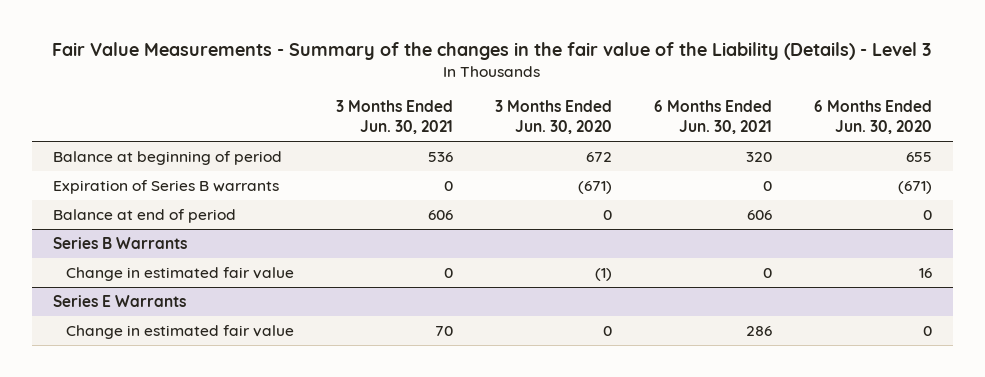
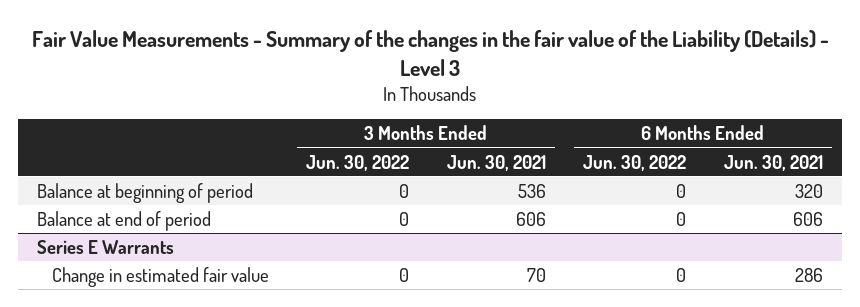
- | 3 Months Ended Jun. 30, 2021 | 3 Months Ended Jun. 30, 2020 | 6 Months Ended Jun. 30, 2021 | 6 Months Ended Jun. 30, 2020
+ | 3 Months Ended Jun. 30, 2022 | 3 Months Ended Jun. 30, 2021 | 6 Months Ended Jun. 30, 2022 | 6 Months Ended Jun. 30, 2021
- Expiration of Series B warrants | 0 | (671) | 0 | (671)
- Series B Warrants
- Change in estimated fair value | 0 | (1) | 0 | 16

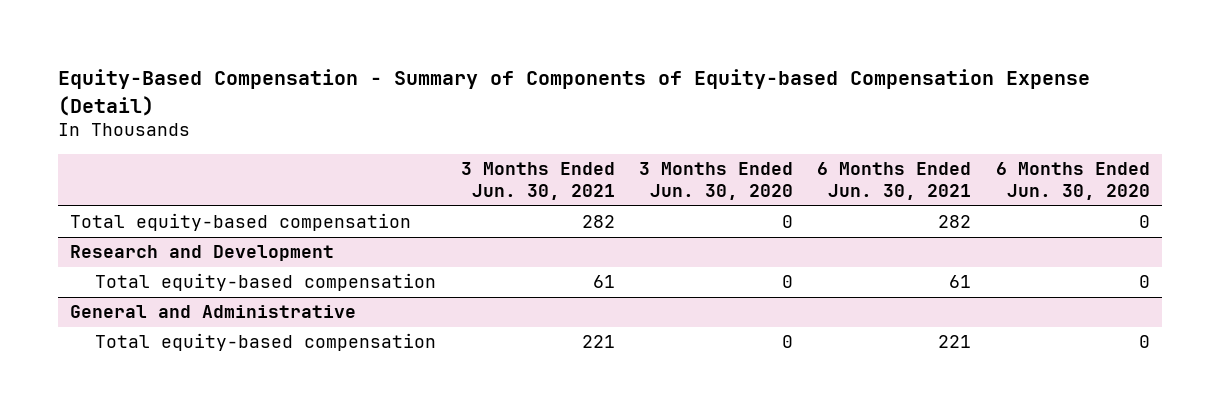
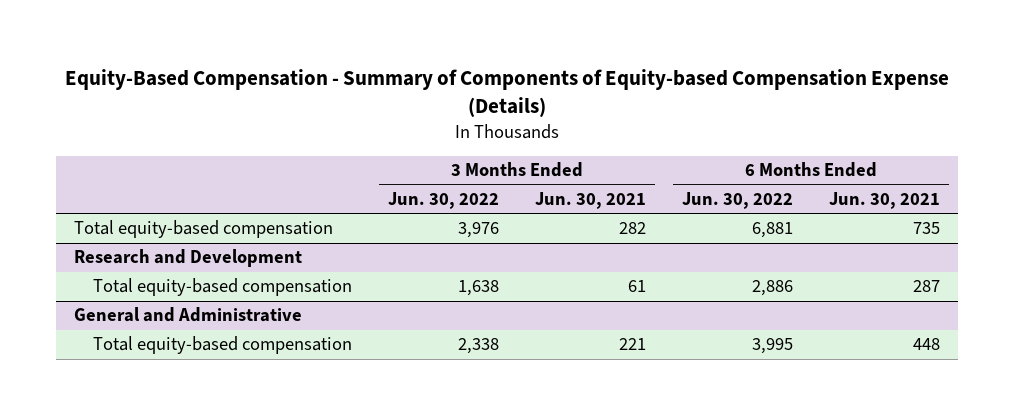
- Equity-Based Compensation - Summary of Components of Equity-based Compensation Expense (Detail)
+ Equity-Based Compensation - Summary of Components of Equity-based Compensation Expense (Details)
- | 3 Months Ended Jun. 30, 2021 | 3 Months Ended Jun. 30, 2020 | 6 Months Ended Jun. 30, 2021 | 6 Months Ended Jun. 30, 2020
+ | 3 Months Ended Jun. 30, 2022 | 3 Months Ended Jun. 30, 2021 | 6 Months Ended Jun. 30, 2022 | 6 Months Ended Jun. 30, 2021
- Total equity-based compensation | 282 | 0 | 282 | 0
+ Total equity-based compensation | 3,976 | 282 | 6,881 | 735
@ Research and Development
- Total equity-based compensation | 61 | 0 | 61 | 0
+ Total equity-based compensation | 1,638 | 61 | 2,886 | 287
@ General and Administrative
- Total equity-based compensation | 221 | 0 | 221 | 0
+ Total equity-based compensation | 2,338 | 221 | 3,995 | 448

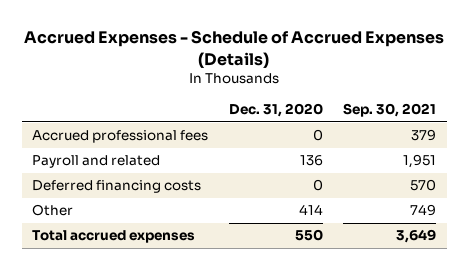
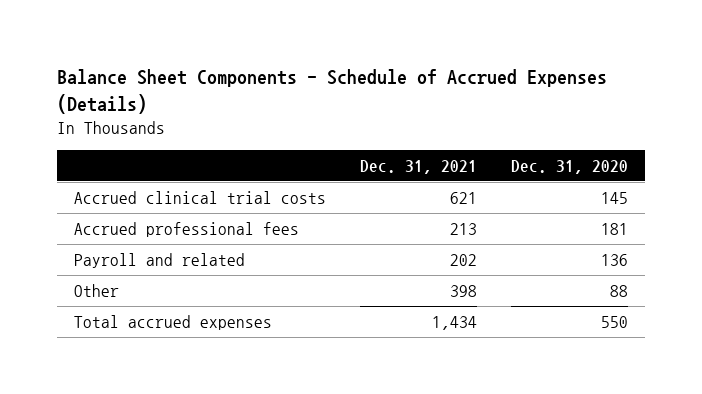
- Accrued Expenses - Schedule of Accrued Expenses (Details)
+ Balance Sheet Components - Schedule of Accrued Expenses (Details)
- | Dec. 31, 2020 | Sep. 30, 2021
+ | Dec. 31, 2021 | Dec. 31, 2020
- Accrued professional fees | 0 | 379
+ Accrued clinical trial costs | 621 | 145
+ Accrued professional fees | 213 | 181
- Deferred financing costs | 0 | 570
- Other | 414 | 749
+ Other | 398 | 88

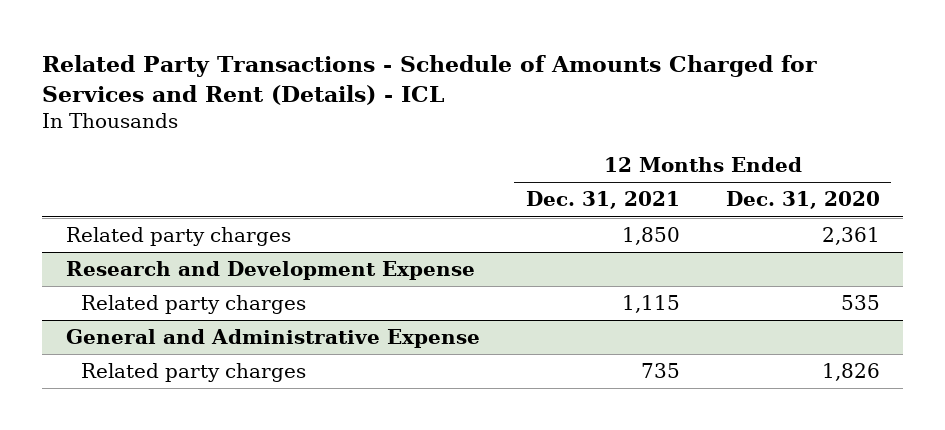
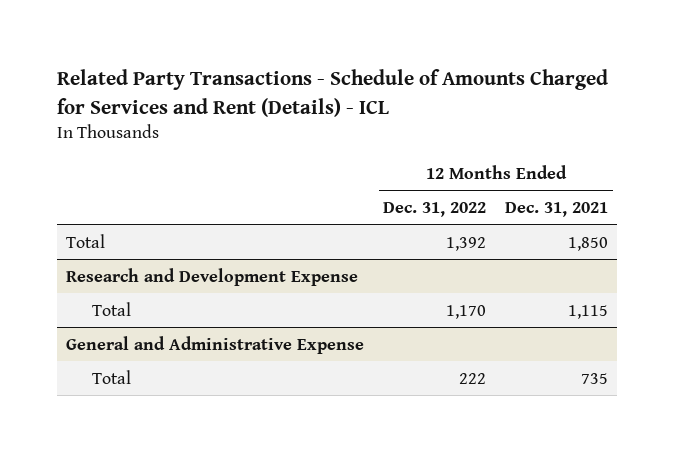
- | 12 Months Ended Dec. 31, 2021 | 12 Months Ended Dec. 31, 2020
+ | 12 Months Ended Dec. 31, 2022 | 12 Months Ended Dec. 31, 2021
- Related party charges | 1,850 | 2,361
+ Total | 1,392 | 1,850
@ Research and Development Expense
- Related party charges | 1,115 | 535
+ Total | 1,170 | 1,115
@ General and Administrative Expense
- Related party charges | 735 | 1,826
+ Total | 222 | 735

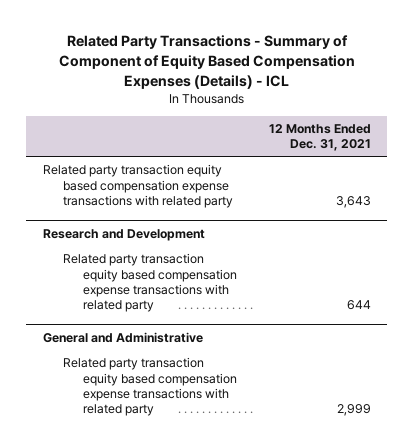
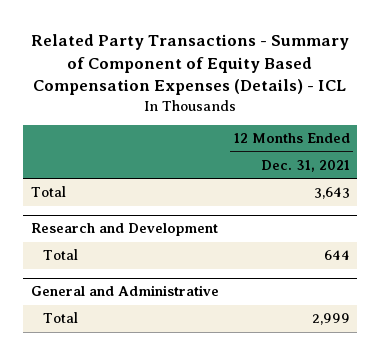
- Related party transaction equity based compensation expense transactions with related party | 3,643
+ Total | 3,643
@ Research and Development
- Related party transaction equity based compensation expense transactions with related party | 644
+ Total | 644
@ General and Administrative
- Related party transaction equity based compensation expense transactions with related party | 2,999
+ Total | 2,999

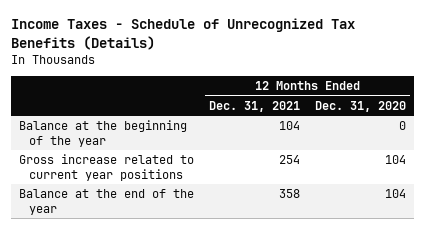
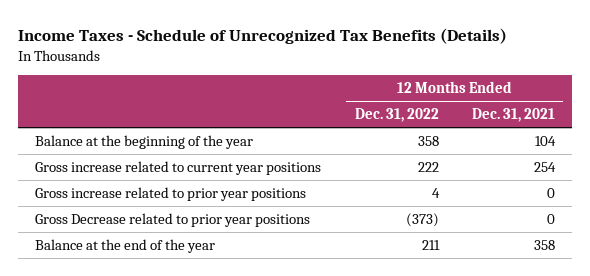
- | 12 Months Ended Dec. 31, 2021 | 12 Months Ended Dec. 31, 2020
+ | 12 Months Ended Dec. 31, 2022 | 12 Months Ended Dec. 31, 2021
+ Gross increase related to prior year positions | 4 | 0
+ Gross Decrease related to prior year positions | (373) | 0

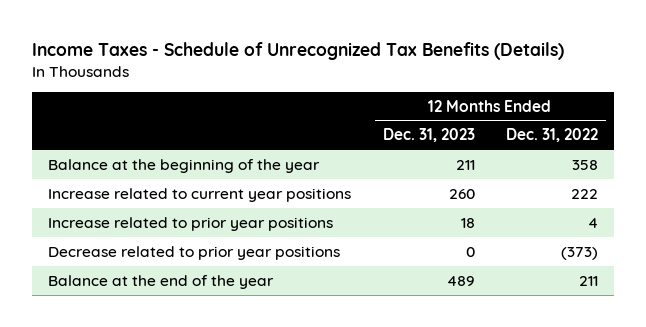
- | 12 Months Ended Dec. 31, 2022 | 12 Months Ended Dec. 31, 2021
+ | 12 Months Ended Dec. 31, 2023 | 12 Months Ended Dec. 31, 2022
- Gross increase related to current year positions | 222 | 254
- Gross increase related to prior year positions | 4 | 0
- Gross Decrease related to prior year positions | (373) | 0
+ Increase related to current year positions | 260 | 222
+ Increase related to prior year positions | 18 | 4
+ Decrease related to prior year positions | 0 | (373)

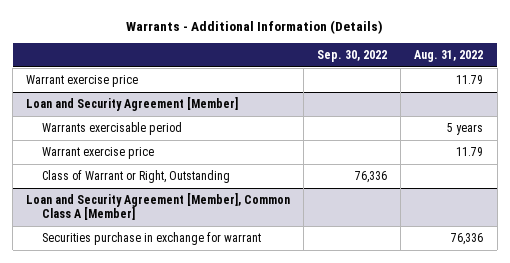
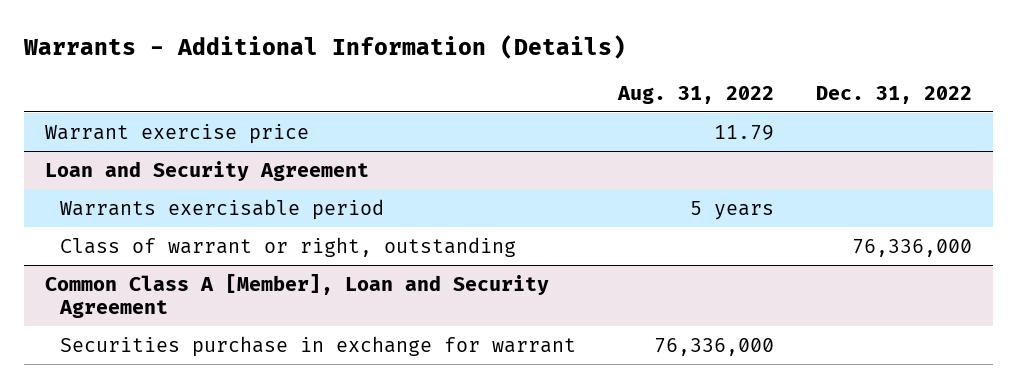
- | Sep. 30, 2022 | Aug. 31, 2022
+ | Aug. 31, 2022 | Dec. 31, 2022
- Loan and Security Agreement [Member]
+ Loan and Security Agreement
- Warrant exercise price | | 11.79
- Class of Warrant or Right, Outstanding | 76,336 |
- Loan and Security Agreement [Member], Common Class A [Member]
- Securities purchase in exchange for warrant | | 76,336
+ Class of warrant or right, outstanding | | 76,336,000
+ Common Class A [Member], Loan and Security Agreement
+ Securities purchase in exchange for warrant | 76,336,000 |

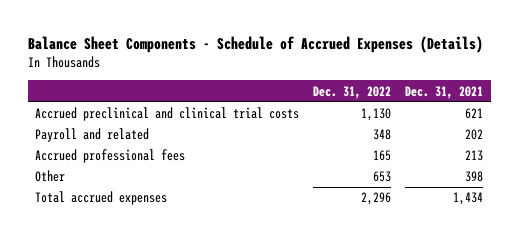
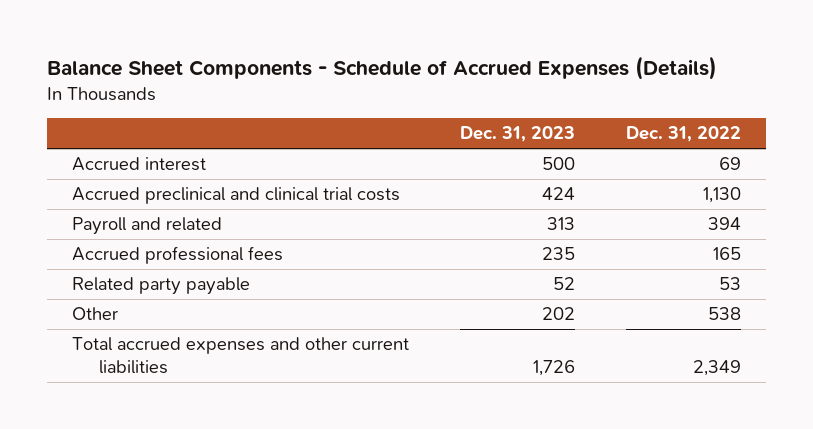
- | Dec. 31, 2022 | Dec. 31, 2021
+ | Dec. 31, 2023 | Dec. 31, 2022
+ Accrued interest | 500 | 69
- Payroll and related | 348 | 202
+ Payroll and related | 313 | 394
- Other | 653 | 398
- Total accrued expenses | 2,296 | 1,434
+ Related party payable | 52 | 53
+ Other | 202 | 538
+ Total accrued expenses and other current liabilities | 1,726 | 2,349

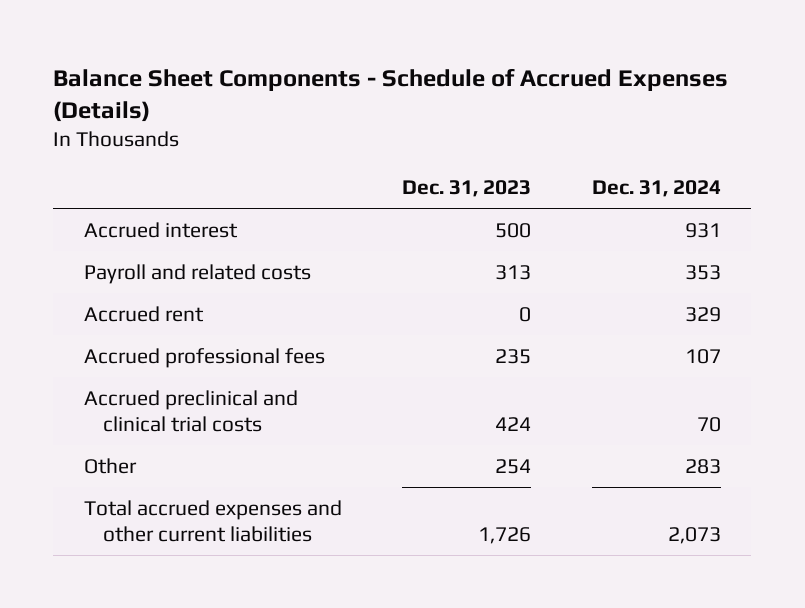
- | Dec. 31, 2023 | Dec. 31, 2022
+ | Dec. 31, 2023 | Dec. 31, 2024
- Payroll and related | 313 | 394
+ Payroll and related costs | 313 | 353
+ Accrued rent | 0 | 329
- Related party payable | 52 | 53
- Other | 202 | 538
moved down: Accrued preclinical and clinical trial costs | 424 | 70
+ Other | 254 | 283

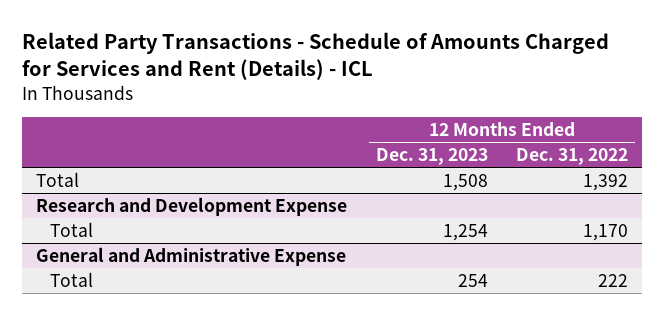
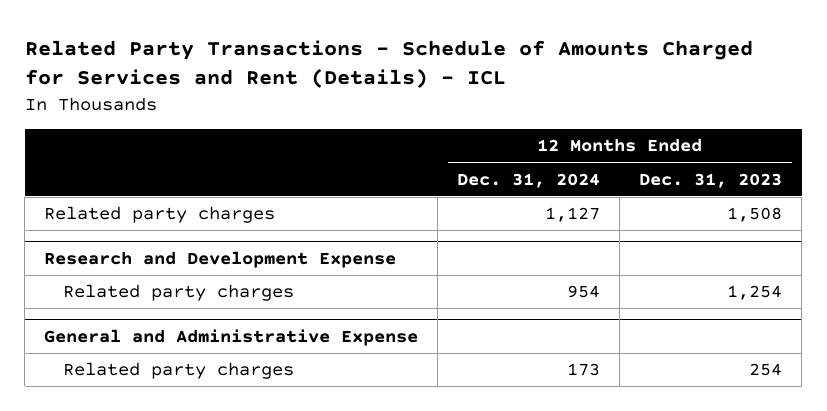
- | 12 Months Ended Dec. 31, 2023 | 12 Months Ended Dec. 31, 2022
+ | 12 Months Ended Dec. 31, 2024 | 12 Months Ended Dec. 31, 2023
- Total | 1,508 | 1,392
+ Related party charges | 1,127 | 1,508
@ Research and Development Expense
- Total | 1,254 | 1,170
+ Related party charges | 954 | 1,254
@ General and Administrative Expense
- Total | 254 | 222
+ Related party charges | 173 | 254

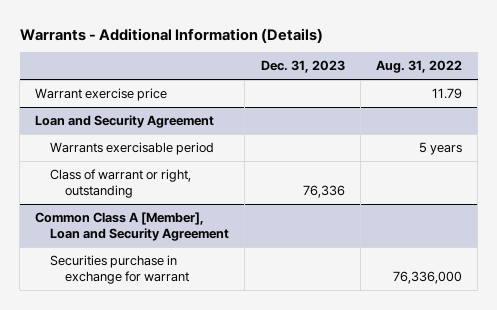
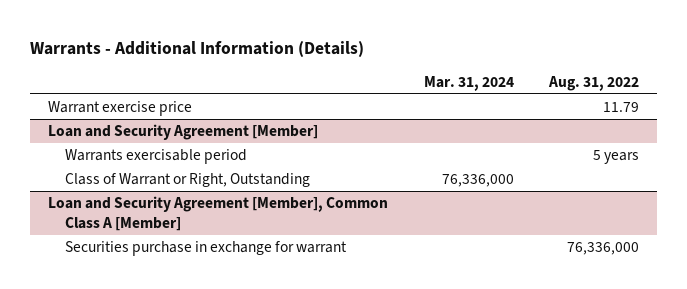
- | Dec. 31, 2023 | Aug. 31, 2022
+ | Mar. 31, 2024 | Aug. 31, 2022
- Loan and Security Agreement
+ Loan and Security Agreement [Member]
- Class of warrant or right, outstanding | 76,336 |
- Common Class A [Member], Loan and Security Agreement
+ Class of Warrant or Right, Outstanding | 76,336,000 |
+ Loan and Security Agreement [Member], Common Class A [Member]

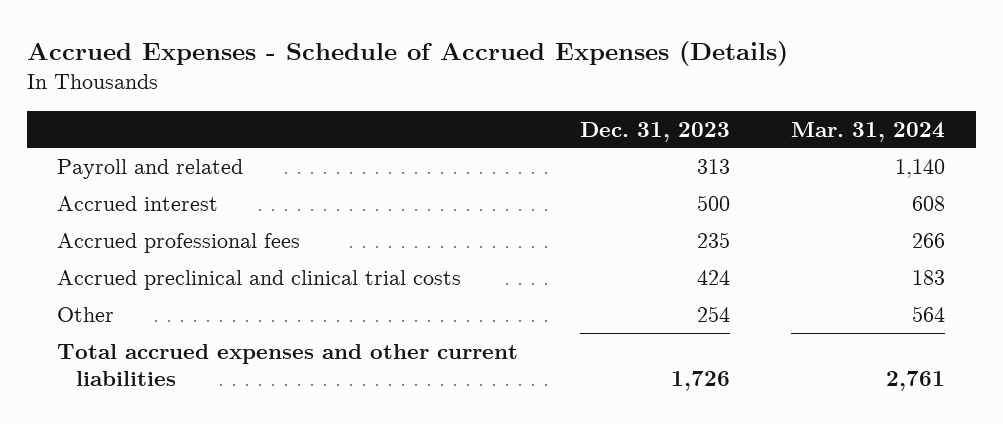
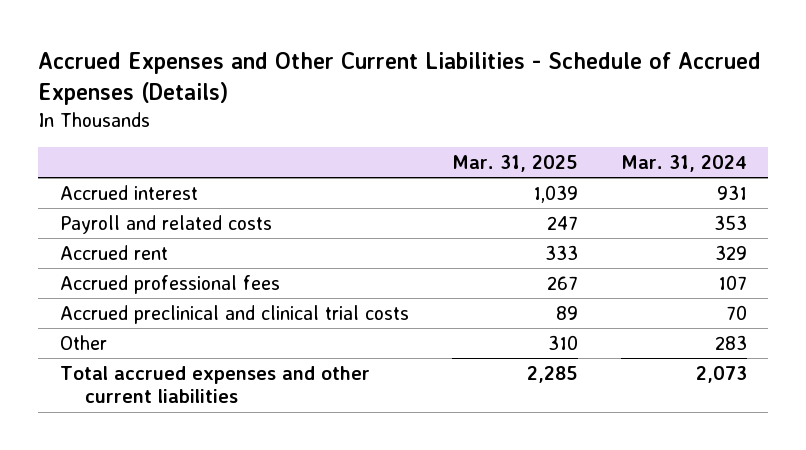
- Accrued Expenses - Schedule of Accrued Expenses (Details)
+ Accrued Expenses and Other Current Liabilities - Schedule of Accrued Expenses (Details)
- | Dec. 31, 2023 | Mar. 31, 2024
+ | Mar. 31, 2025 | Mar. 31, 2024
- Payroll and related | 313 | 1,140
- Accrued interest | 500 | 608
- Accrued professional fees | 235 | 266
- Accrued preclinical and clinical trial costs | 424 | 183
- Other | 254 | 564
- Total accrued expenses and other current liabilities | 1,726 | 2,761
+ Accrued interest | 1,039 | 931
+ Payroll and related costs | 247 | 353
+ Accrued rent | 333 | 329
+ Accrued professional fees | 267 | 107
+ Accrued preclinical and clinical trial costs | 89 | 70
+ Other | 310 | 283
+ Total accrued expenses and other current liabilities | 2,285 | 2,073

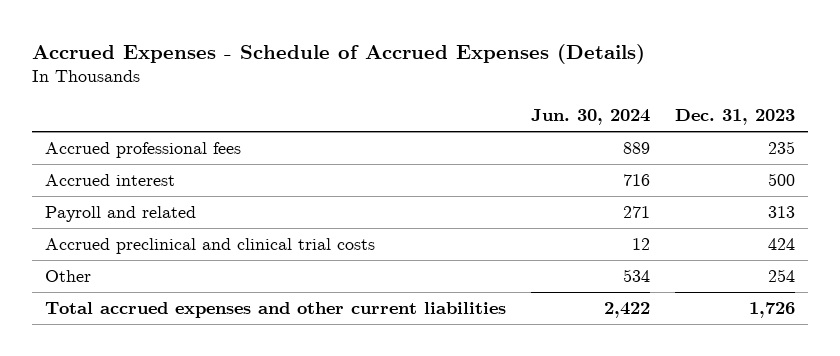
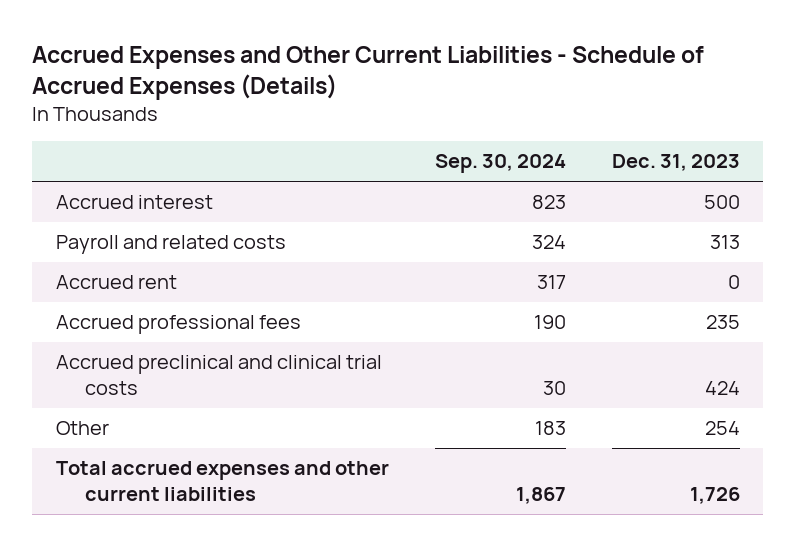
- Accrued Expenses - Schedule of Accrued Expenses (Details)
+ Accrued Expenses and Other Current Liabilities - Schedule of Accrued Expenses (Details)
- | Jun. 30, 2024 | Dec. 31, 2023
+ | Sep. 30, 2024 | Dec. 31, 2023
- Payroll and related | 271 | 313
+ Payroll and related costs | 324 | 313
+ Accrued rent | 317 | 0
moved down: Accrued professional fees | 190 | 235

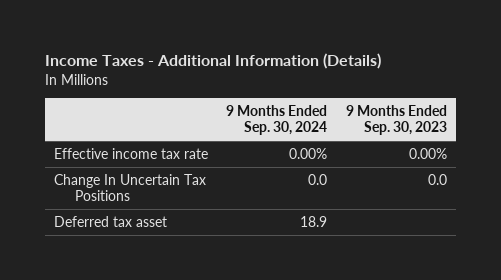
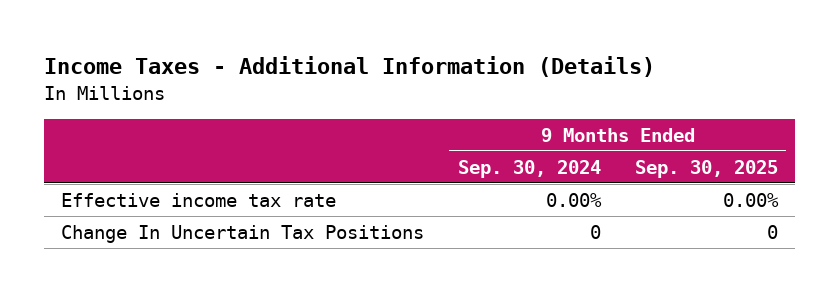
- | 9 Months Ended Sep. 30, 2024 | 9 Months Ended Sep. 30, 2023
+ | 9 Months Ended Sep. 30, 2024 | 9 Months Ended Sep. 30, 2025
- Change In Uncertain Tax Positions | 0.0 | 0.0
- Deferred tax asset | 18.9 |
+ Change In Uncertain Tax Positions | 0 | 0

